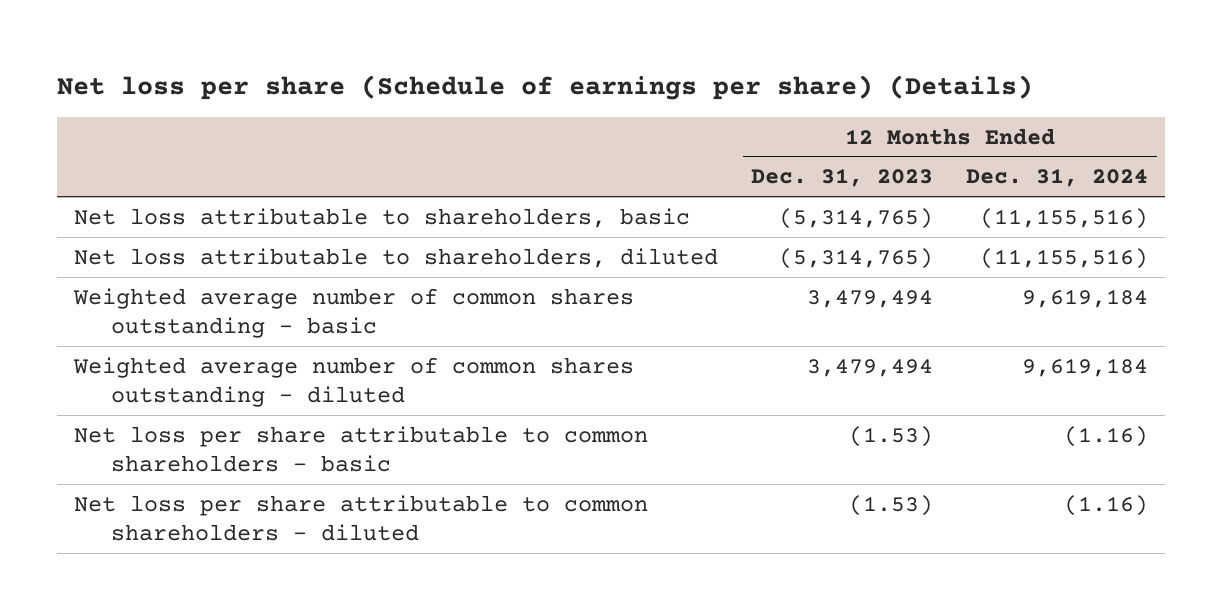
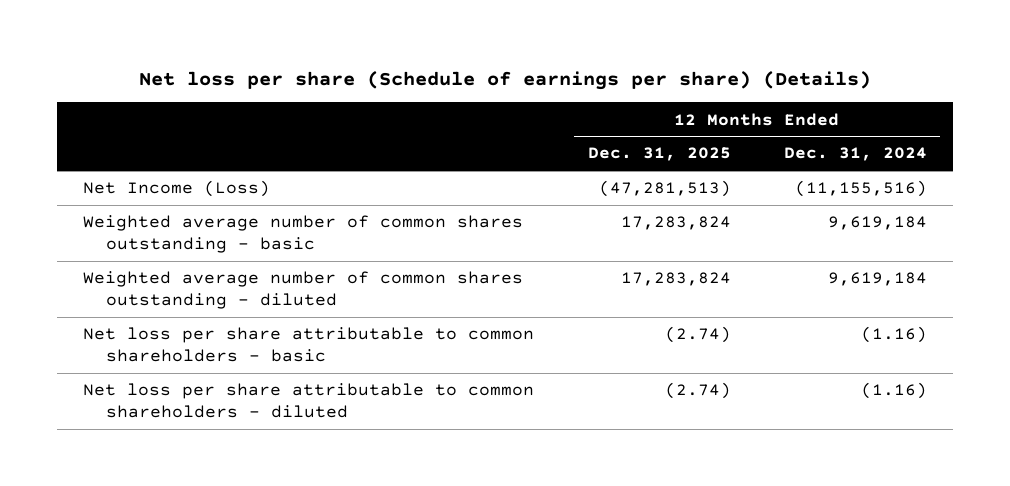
- | 12 Months Ended Dec. 31, 2023 | 12 Months Ended Dec. 31, 2024
+ | 12 Months Ended Dec. 31, 2025 | 12 Months Ended Dec. 31, 2024
- Net loss attributable to shareholders, basic | (5,314,765) | (11,155,516)
- Net loss attributable to shareholders, diluted | (5,314,765) | (11,155,516)
+ Net Income (Loss) | (47,281,513) | (11,155,516)

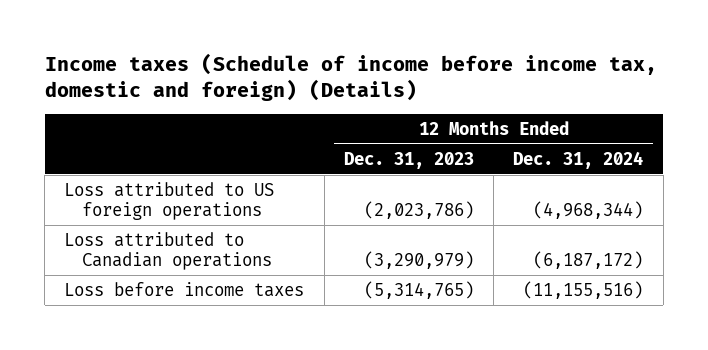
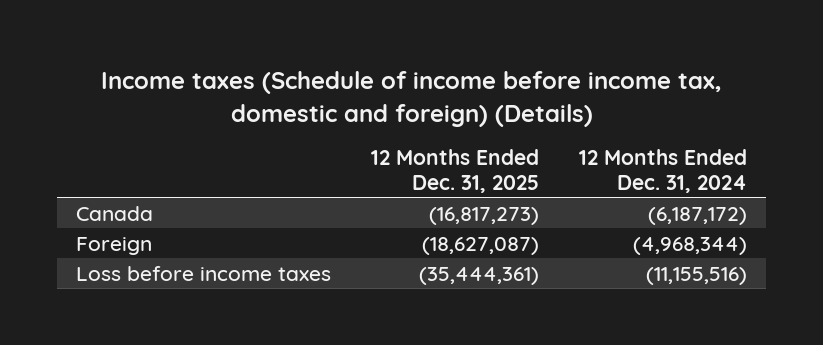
- | 12 Months Ended Dec. 31, 2023 | 12 Months Ended Dec. 31, 2024
+ | 12 Months Ended Dec. 31, 2025 | 12 Months Ended Dec. 31, 2024
- Loss attributed to US foreign operations | (2,023,786) | (4,968,344)
- Loss attributed to Canadian operations | (3,290,979) | (6,187,172)
+ Canada | (16,817,273) | (6,187,172)
+ Foreign | (18,627,087) | (4,968,344)

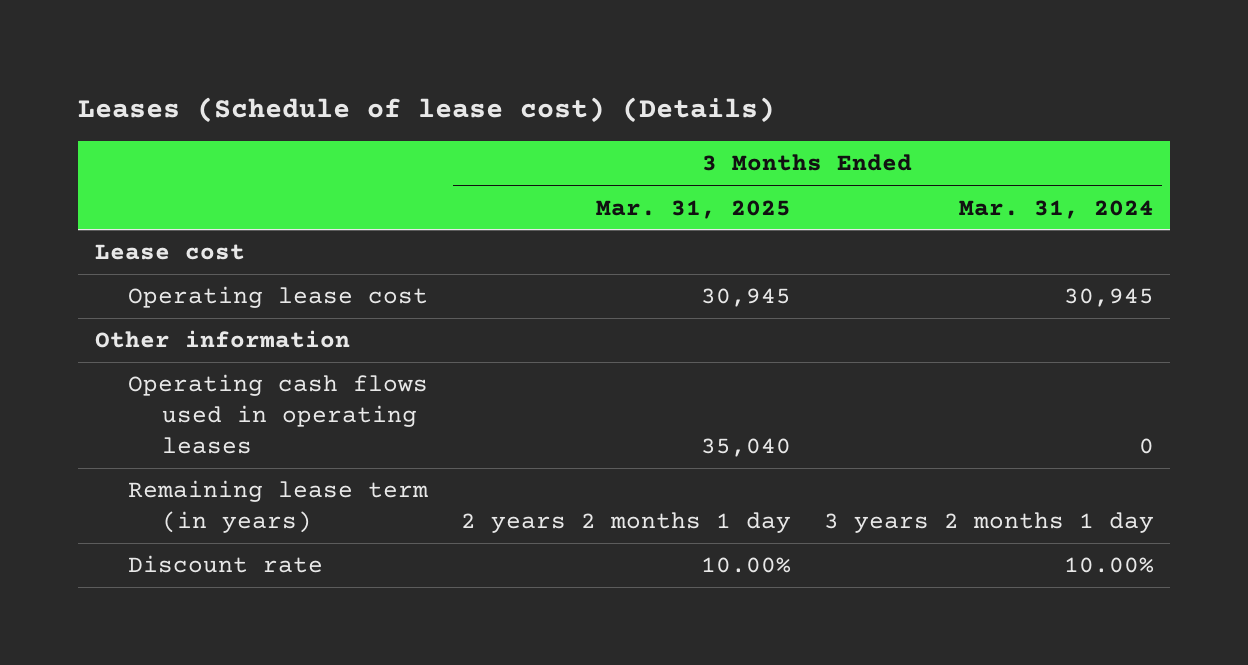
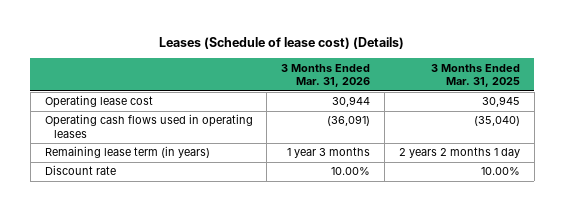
- | 3 Months Ended Mar. 31, 2025 | 3 Months Ended Mar. 31, 2024
+ | 3 Months Ended Mar. 31, 2026 | 3 Months Ended Mar. 31, 2025
- Lease cost
- Other information
- Operating cash flows used in operating leases | 35,040 | 0
+ Operating cash flows used in operating leases | (36,091) | (35,040)

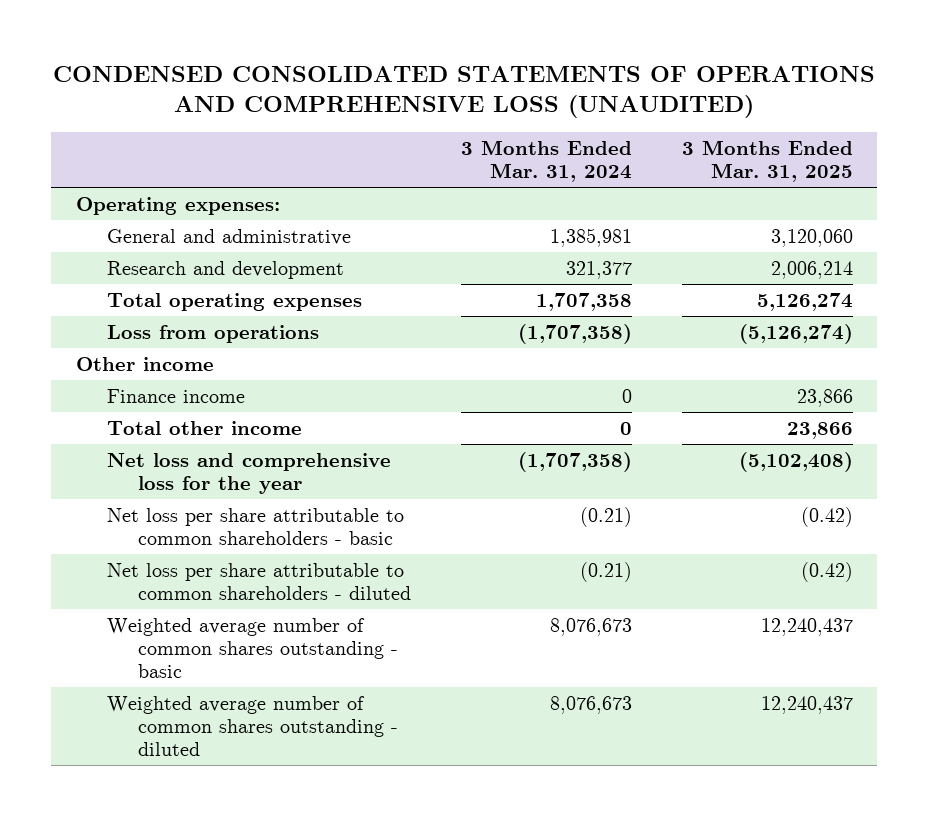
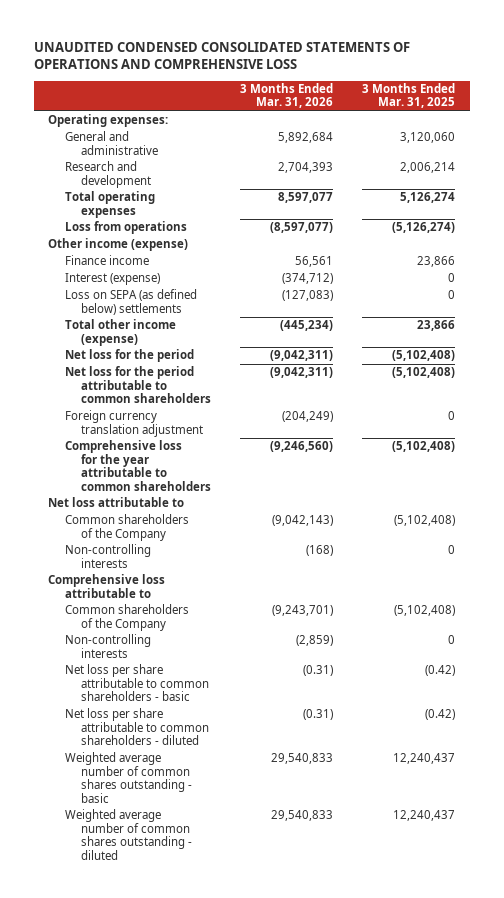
- CONDENSED CONSOLIDATED STATEMENTS OF OPERATIONS AND COMPREHENSIVE LOSS (UNAUDITED)
+ UNAUDITED CONDENSED CONSOLIDATED STATEMENTS OF OPERATIONS AND COMPREHENSIVE LOSS
- | 3 Months Ended Mar. 31, 2024 | 3 Months Ended Mar. 31, 2025
+ | 3 Months Ended Mar. 31, 2026 | 3 Months Ended Mar. 31, 2025
- Other income
+ Other income (expense)
- Total other income | 0 | 23,866
- Net loss and comprehensive loss for the year | (1,707,358) | (5,102,408)
+ Interest (expense) | (374,712) | 0
+ Loss on SEPA (as defined below) settlements | (127,083) | 0
+ Total other income (expense) | (445,234) | 23,866
+ Net loss for the period | (9,042,311) | (5,102,408)
+ Net loss for the period attributable to common shareholders | (9,042,311) | (5,102,408)
+ Foreign currency translation adjustment | (204,249) | 0
+ Comprehensive loss for the year attributable to common shareholders | (9,246,560) | (5,102,408)
+ Net loss attributable to
+ Common shareholders of the Company | (9,042,143) | (5,102,408)
+ Non-controlling interests | (168) | 0
+ Comprehensive loss attributable to
+ Common shareholders of the Company | (9,243,701) | (5,102,408)
+ Non-controlling interests | (2,859) | 0

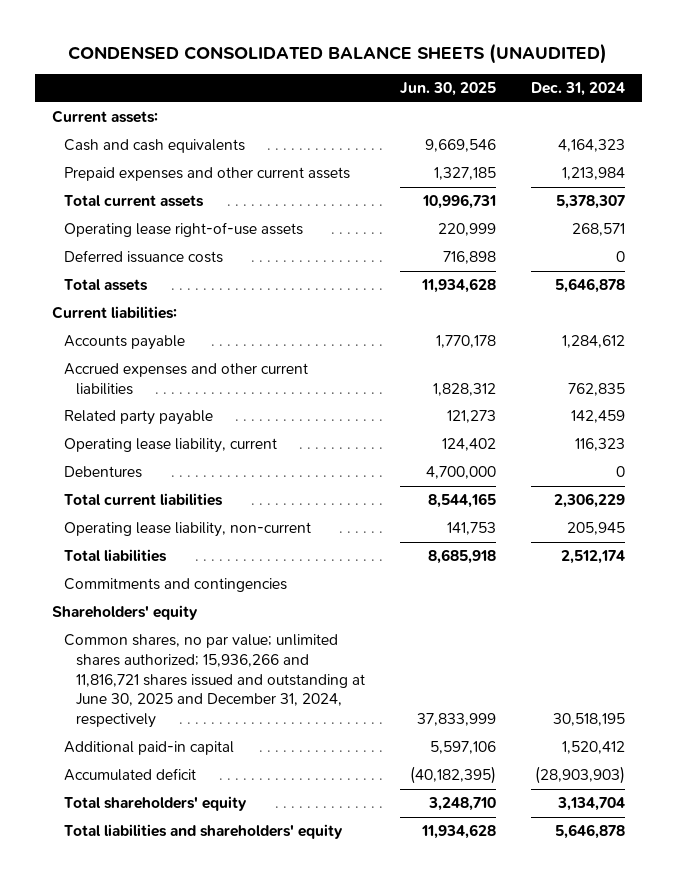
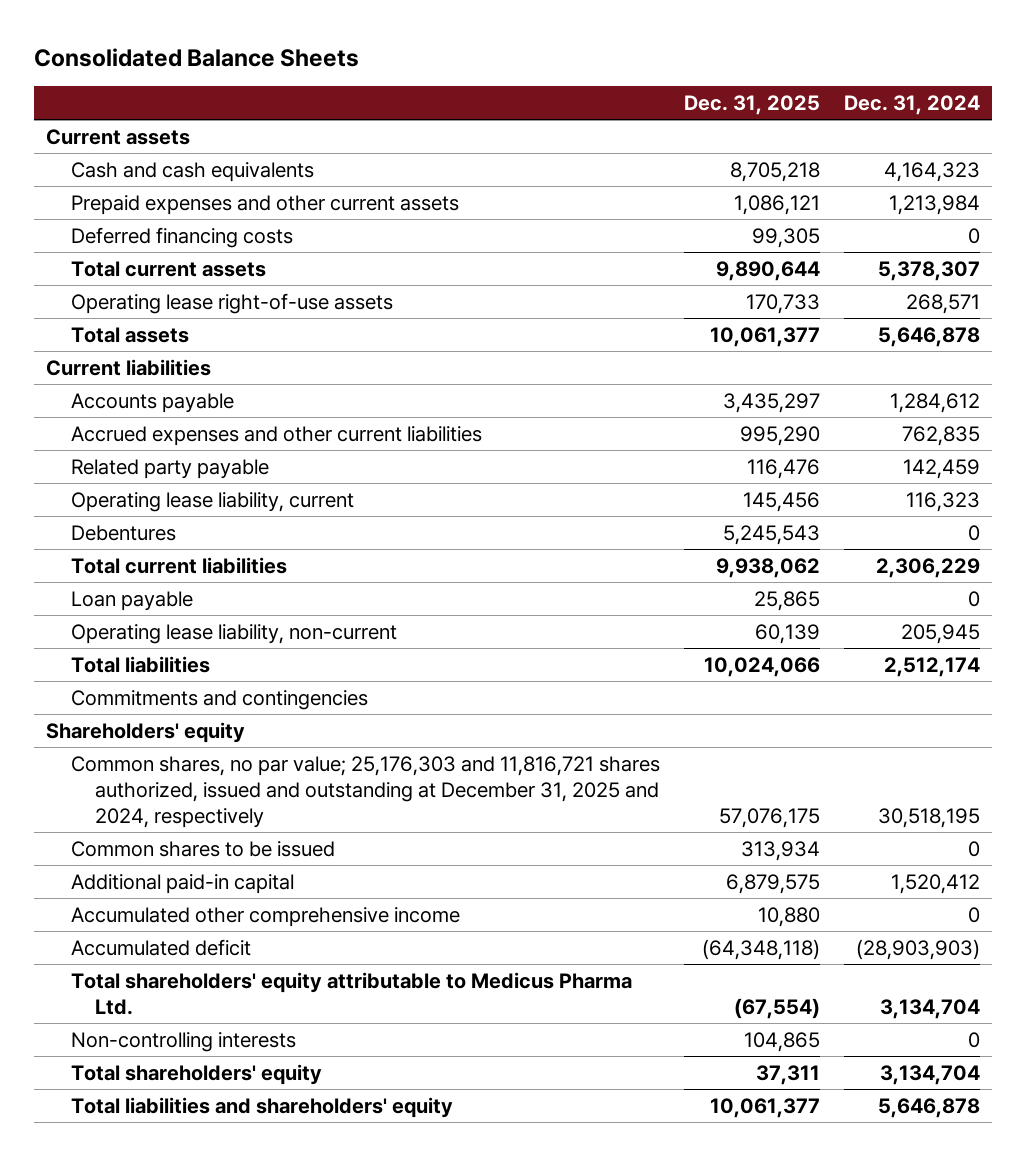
- CONDENSED CONSOLIDATED BALANCE SHEETS (UNAUDITED)
+ Consolidated Balance Sheets
- | Jun. 30, 2025 | Dec. 31, 2024
+ | Dec. 31, 2025 | Dec. 31, 2024
- Current assets:
+ Current assets
+ Deferred financing costs | 99,305 | 0
- Deferred issuance costs | 716,898 | 0
- Current liabilities:
+ Current liabilities
+ Loan payable | 25,865 | 0
- Common shares, no par value; unlimited shares authorized; 15,936,266 and 11,816,721 shares issued and outstanding at June 30, 2025 and December 31, 2024, respectively | 37,833,999 | 30,518,195
+ Common shares, no par value; 25,176,303 and 11,816,721 shares authorized, issued and outstanding at December 31, 2025 and 2024, respectively | 57,076,175 | 30,518,195
+ Common shares to be issued | 313,934 | 0
+ Accumulated other comprehensive income | 10,880 | 0
+ Total shareholders' equity attributable to Medicus Pharma Ltd. | (67,554) | 3,134,704
+ Non-controlling interests | 104,865 | 0

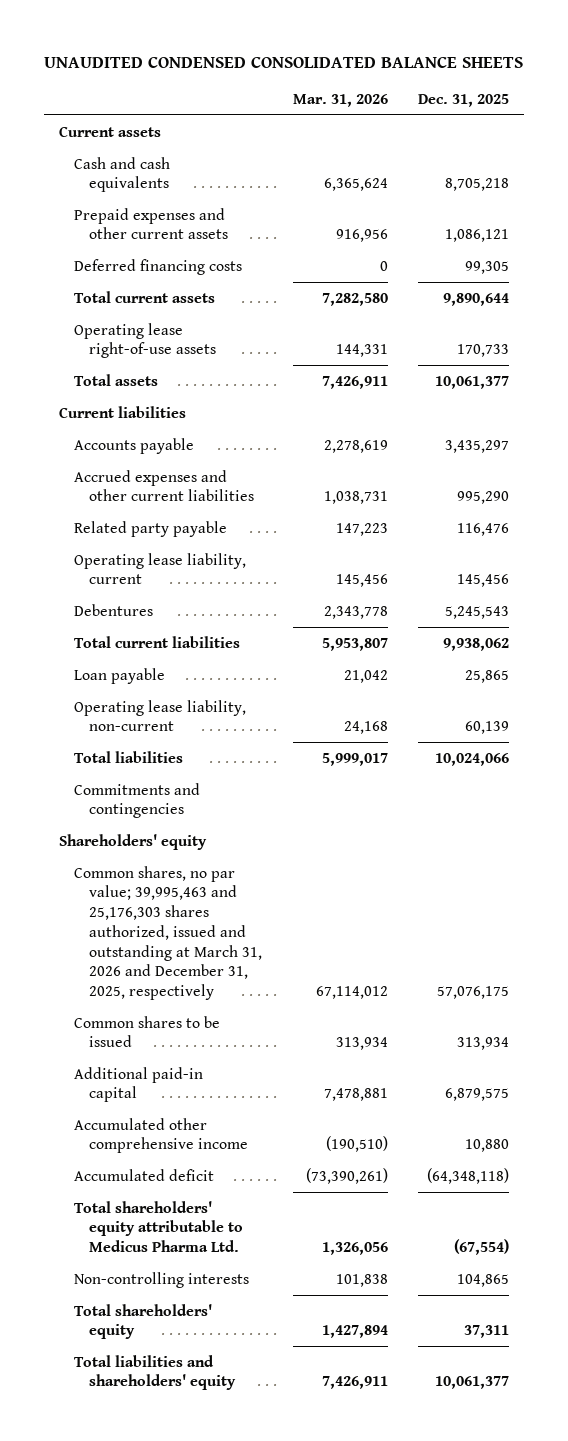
- Consolidated Balance Sheets
+ UNAUDITED CONDENSED CONSOLIDATED BALANCE SHEETS
- | Dec. 31, 2025 | Dec. 31, 2024
+ | Mar. 31, 2026 | Dec. 31, 2025
- Common shares, no par value; 25,176,303 and 11,816,721 shares authorized, issued and outstanding at December 31, 2025 and 2024, respectively | 57,076,175 | 30,518,195
+ Common shares, no par value; 39,995,463 and 25,176,303 shares authorized, issued and outstanding at March 31, 2026 and December 31, 2025, respectively | 67,114,012 | 57,076,175

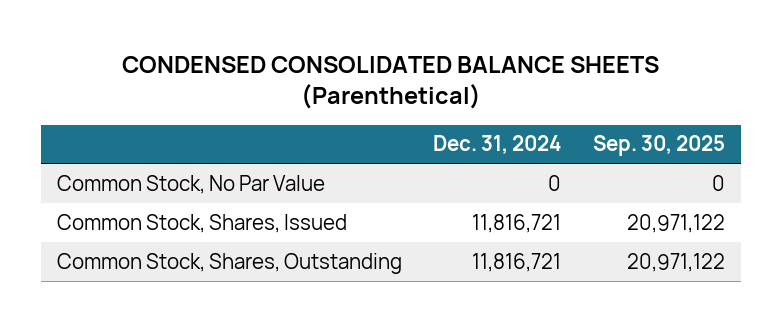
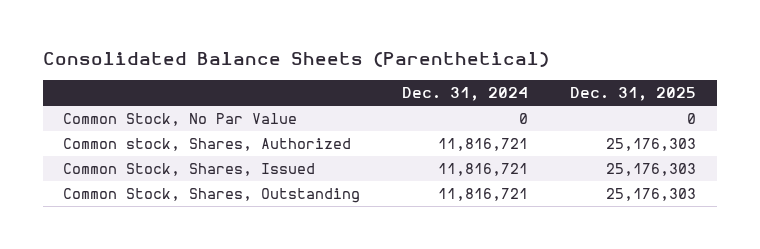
- CONDENSED CONSOLIDATED BALANCE SHEETS (Parenthetical)
+ Consolidated Balance Sheets (Parenthetical)
- | Dec. 31, 2024 | Sep. 30, 2025
+ | Dec. 31, 2024 | Dec. 31, 2025
+ Common stock, Shares, Authorized | 11,816,721 | 25,176,303

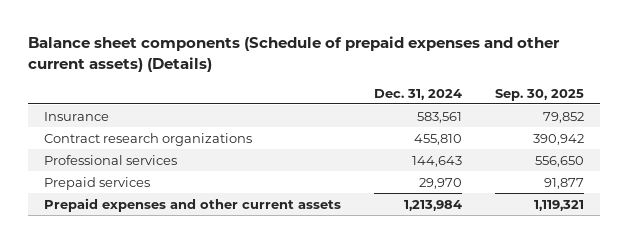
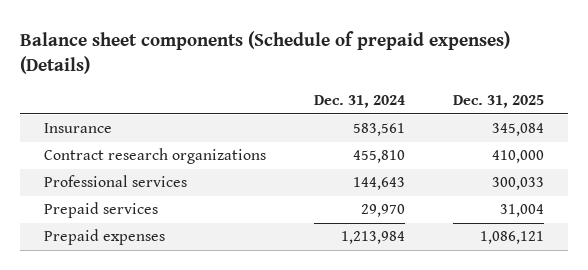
- Balance sheet components (Schedule of prepaid expenses and other current assets) (Details)
+ Balance sheet components (Schedule of prepaid expenses) (Details)
- | Dec. 31, 2024 | Sep. 30, 2025
+ | Dec. 31, 2024 | Dec. 31, 2025
- Prepaid expenses and other current assets | 1,213,984 | 1,119,321
+ Prepaid expenses | 1,213,984 | 1,086,121

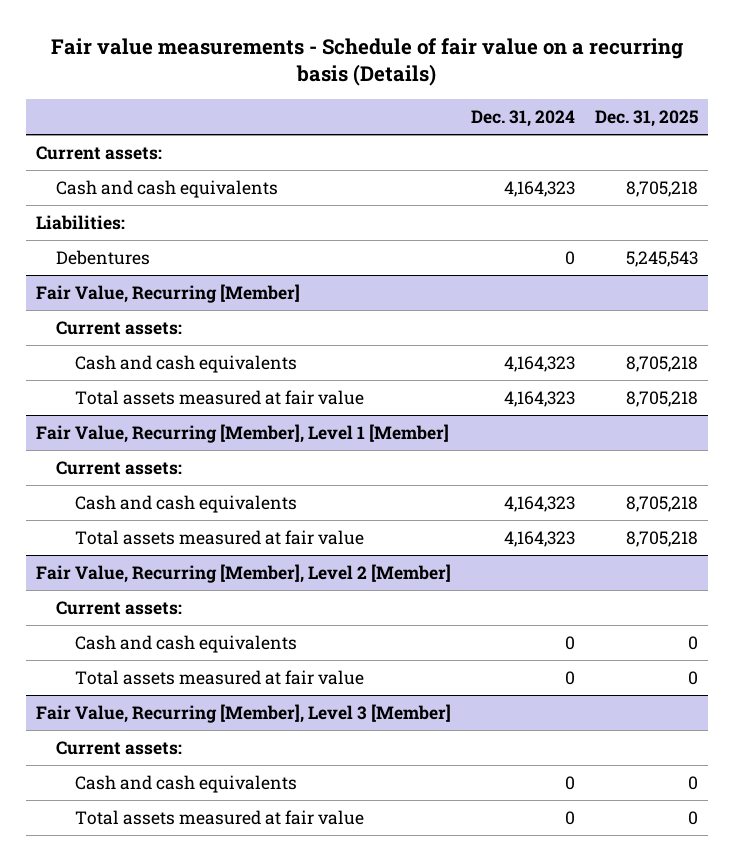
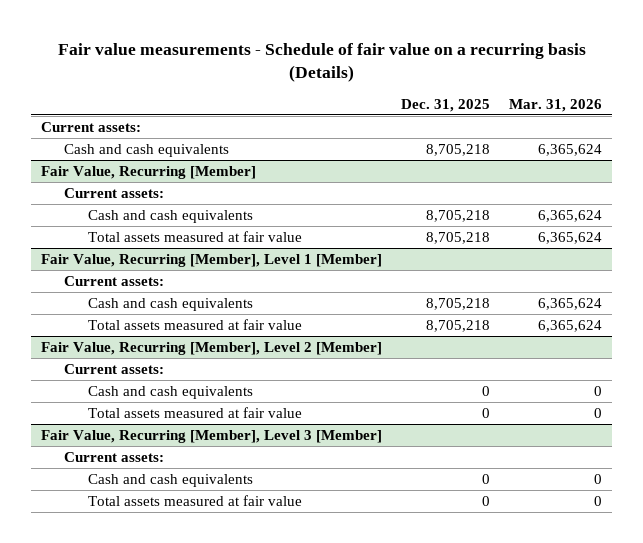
- | Dec. 31, 2024 | Dec. 31, 2025
+ | Dec. 31, 2025 | Mar. 31, 2026
- Liabilities:
- Debentures | 0 | 5,245,543

